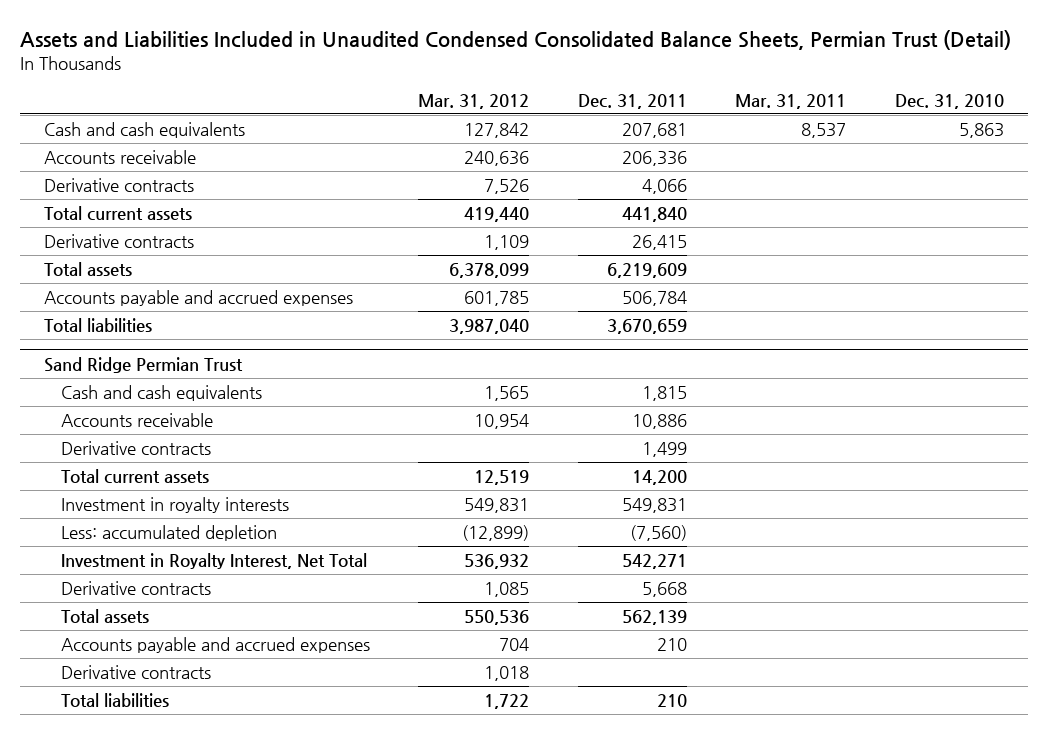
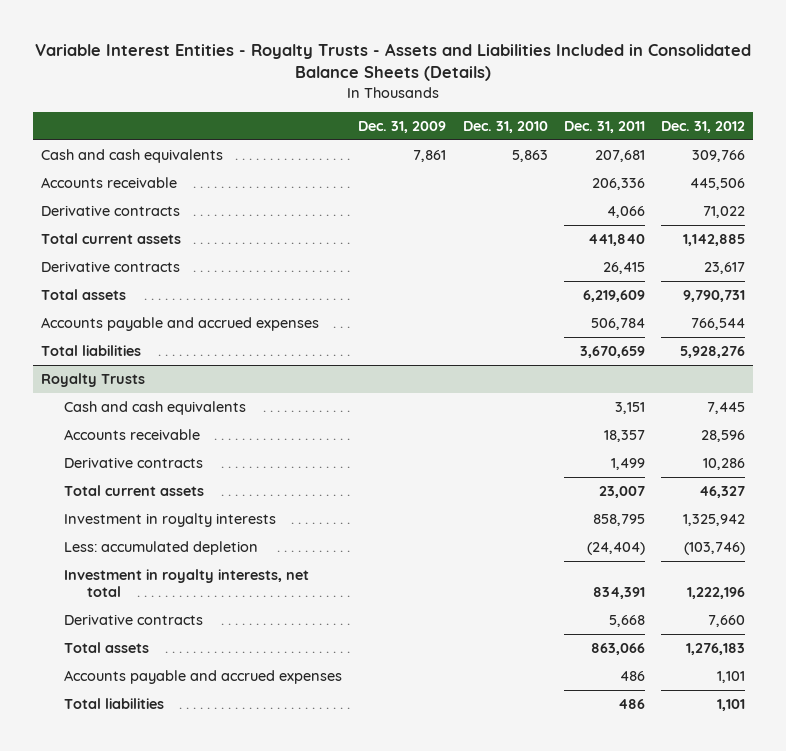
- Assets and Liabilities Included in Unaudited Condensed Consolidated Balance Sheets, Permian Trust (Detail)
+ Variable Interest Entities - Royalty Trusts - Assets and Liabilities Included in Consolidated Balance Sheets (Details)
- | Mar. 31, 2012 | Dec. 31, 2011 | Mar. 31, 2011 | Dec. 31, 2010
+ | Dec. 31, 2009 | Dec. 31, 2010 | Dec. 31, 2011 | Dec. 31, 2012
- Sand Ridge Permian Trust
- Cash and cash equivalents | 1,565 | 1,815 | |
- Accounts receivable | 10,954 | 10,886 | |
+ Royalty Trusts
+ Cash and cash equivalents | | | 3,151 | 7,445
+ Accounts receivable | | | 18,357 | 28,596
- Total current assets | 12,519 | 14,200 | |
- Investment in royalty interests | 549,831 | 549,831 | |
- Less: accumulated depletion | (12,899) | (7,560) | |
- Investment in Royalty Interest, Net Total | 536,932 | 542,271 | |
+ Total current assets | | | 23,007 | 46,327
+ Investment in royalty interests | | | 858,795 | 1,325,942
+ Less: accumulated depletion | | | (24,404) | (103,746)
+ Investment in royalty interests, net total | | | 834,391 | 1,222,196
- Total assets | 550,536 | 562,139 | |
- Accounts payable and accrued expenses | 704 | 210 | |
- Derivative contracts | 1,018 | | |
- Total liabilities | 1,722 | 210 | |
+ Total assets | | | 863,066 | 1,276,183
+ Accounts payable and accrued expenses | | | 486 | 1,101
+ Total liabilities | | | 486 | 1,101

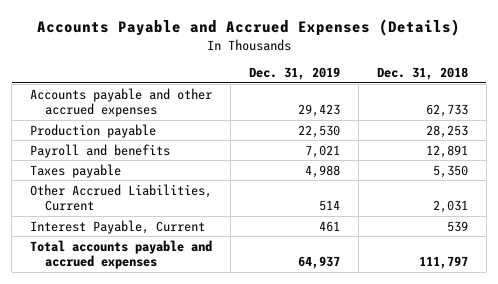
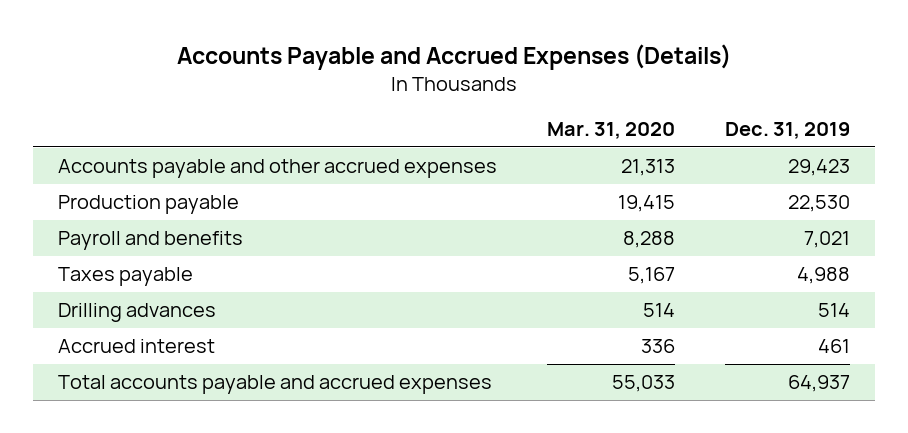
- | Dec. 31, 2019 | Dec. 31, 2018
+ | Mar. 31, 2020 | Dec. 31, 2019
- Other Accrued Liabilities, Current | 514 | 2,031
- Interest Payable, Current | 461 | 539
+ Drilling advances | 514 | 514
+ Accrued interest | 336 | 461

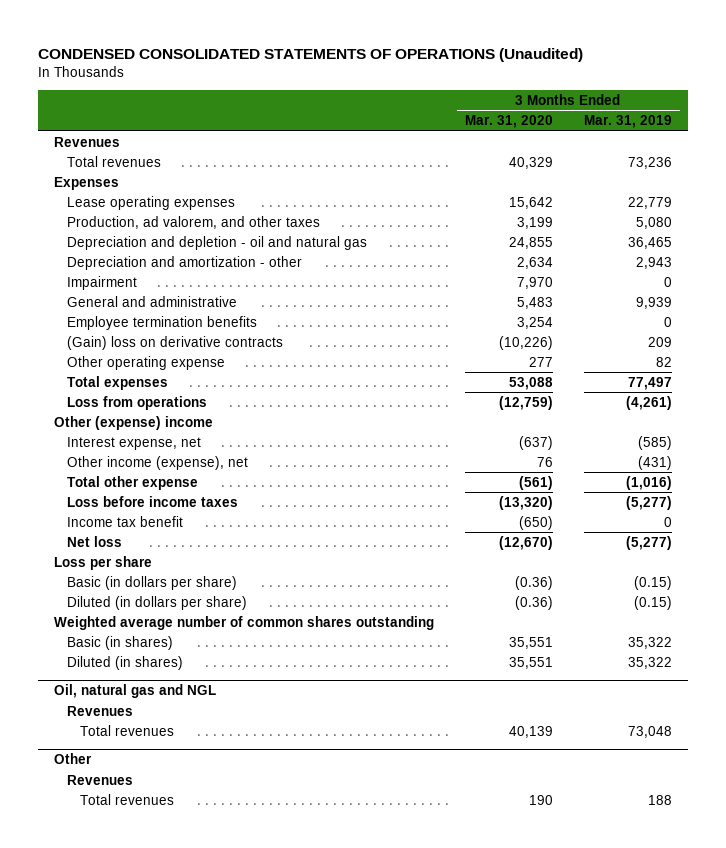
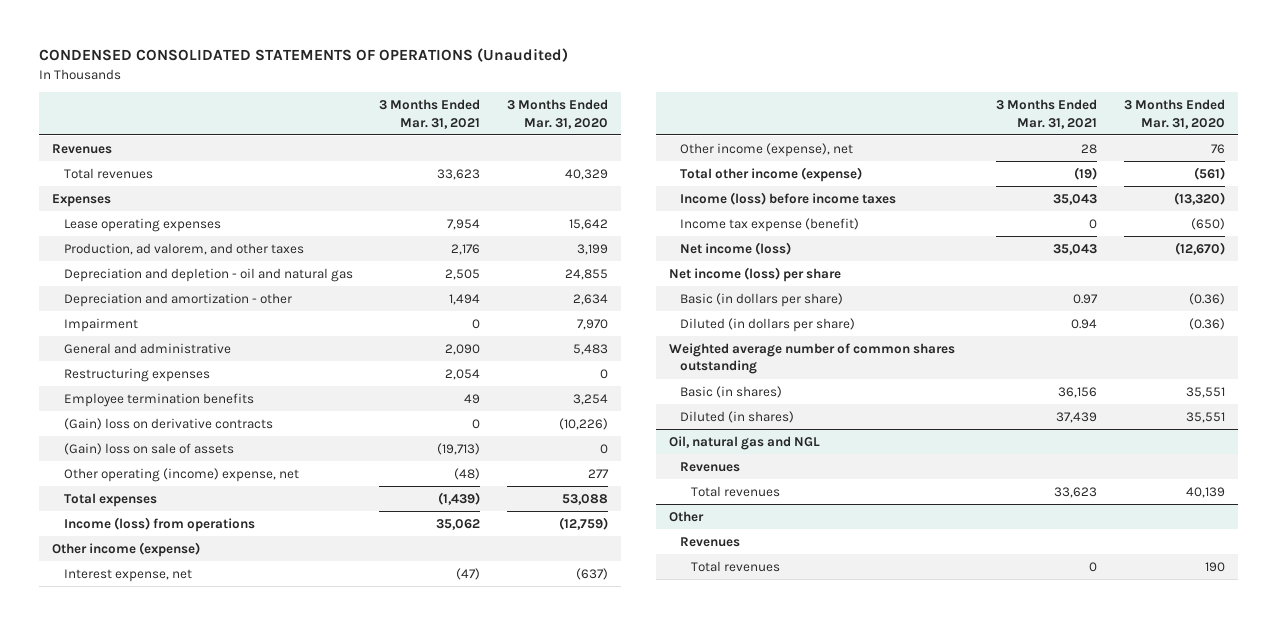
- | 3 Months Ended Mar. 31, 2020 | 3 Months Ended Mar. 31, 2019
+ | 3 Months Ended Mar. 31, 2021 | 3 Months Ended Mar. 31, 2020
+ Restructuring expenses | 2,054 | 0
- Other operating expense | 277 | 82
+ (Gain) loss on sale of assets | (19,713) | 0
+ Other operating (income) expense, net | (48) | 277
- Loss from operations | (12,759) | (4,261)
- Other (expense) income
+ Income (loss) from operations | 35,062 | (12,759)
+ Other income (expense)
- Total other expense | (561) | (1,016)
- Loss before income taxes | (13,320) | (5,277)
- Income tax benefit | (650) | 0
- Net loss | (12,670) | (5,277)
- Loss per share
+ Total other income (expense) | (19) | (561)
+ Income (loss) before income taxes | 35,043 | (13,320)
+ Income tax expense (benefit) | 0 | (650)
+ Net income (loss) | 35,043 | (12,670)
+ Net income (loss) per share

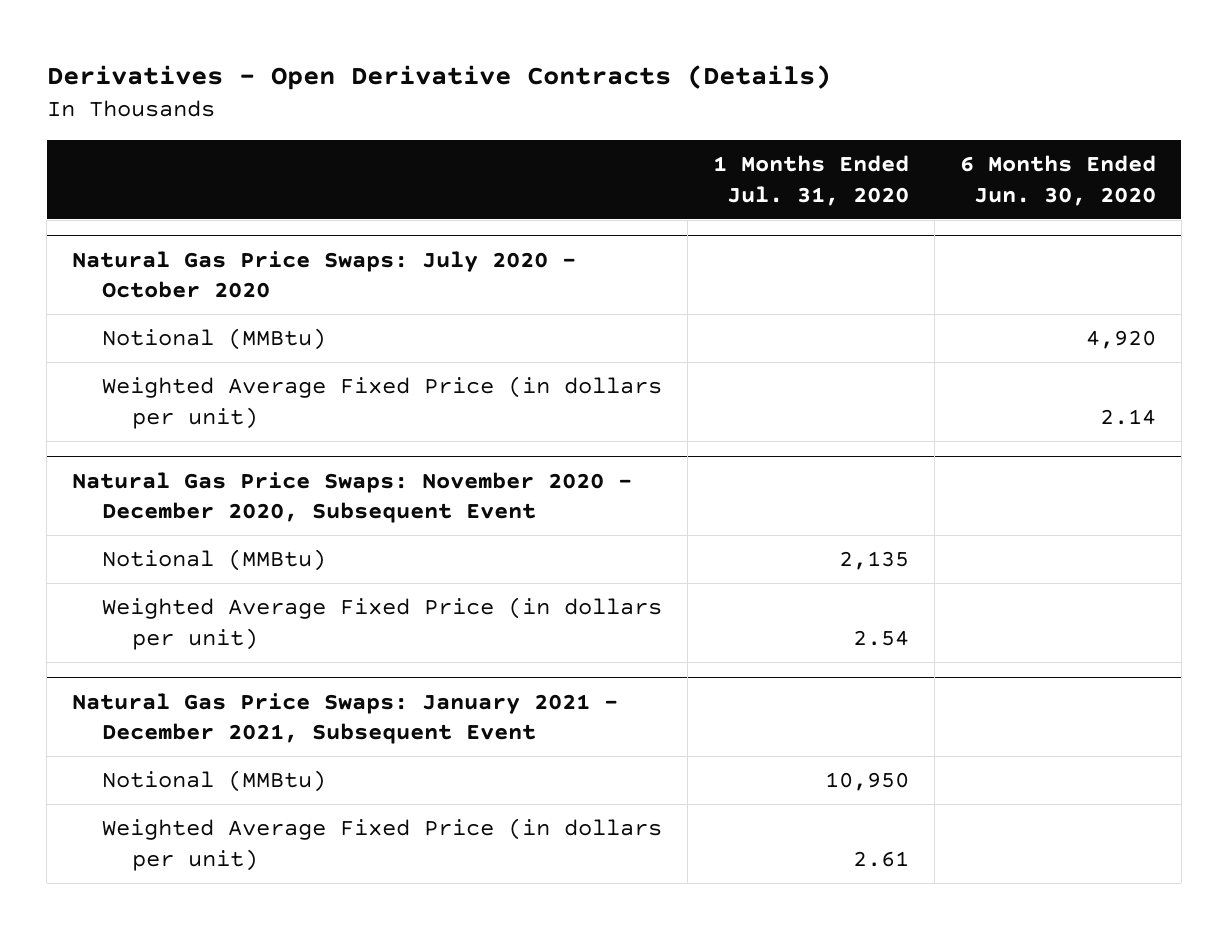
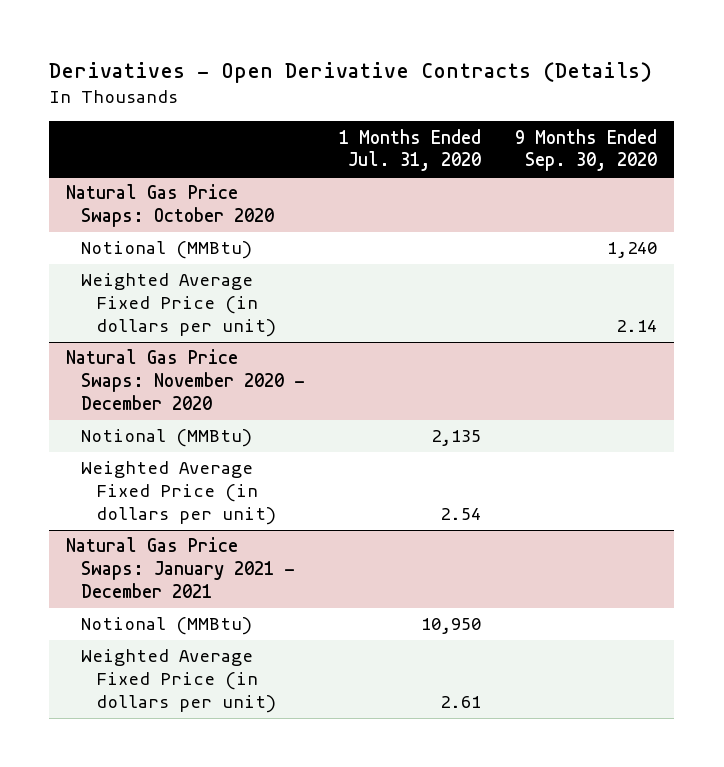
- | 1 Months Ended Jul. 31, 2020 | 6 Months Ended Jun. 30, 2020
+ | 1 Months Ended Jul. 31, 2020 | 9 Months Ended Sep. 30, 2020
- Natural Gas Price Swaps: July 2020 - October 2020
+ Natural Gas Price Swaps: October 2020
- Natural Gas Price Swaps: November 2020 - December 2020, Subsequent Event
+ Natural Gas Price Swaps: November 2020 - December 2020
- Natural Gas Price Swaps: January 2021 - December 2021, Subsequent Event
+ Natural Gas Price Swaps: January 2021 - December 2021

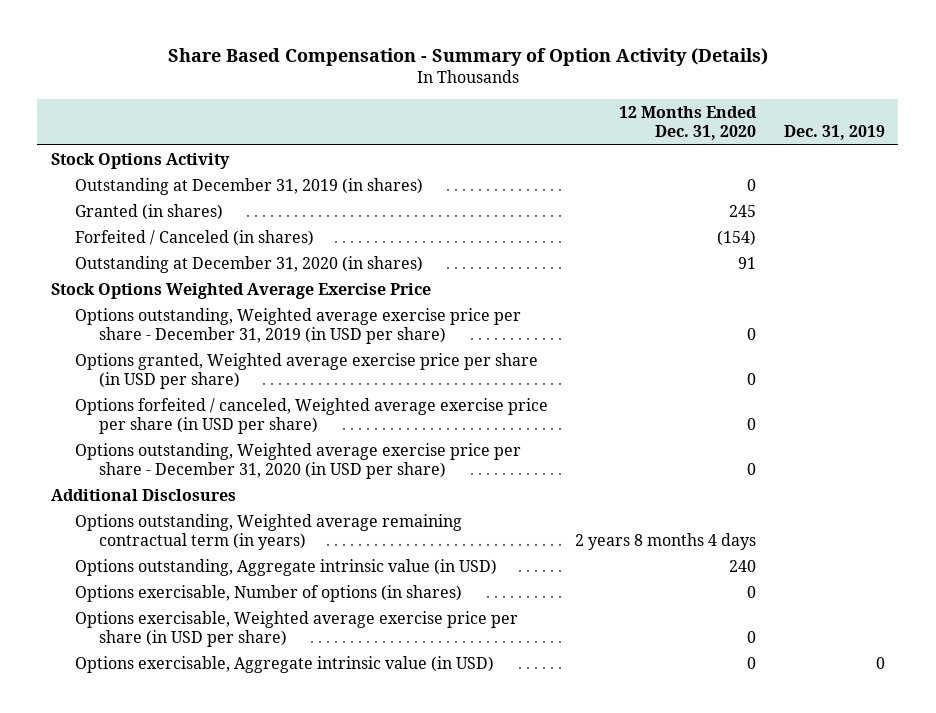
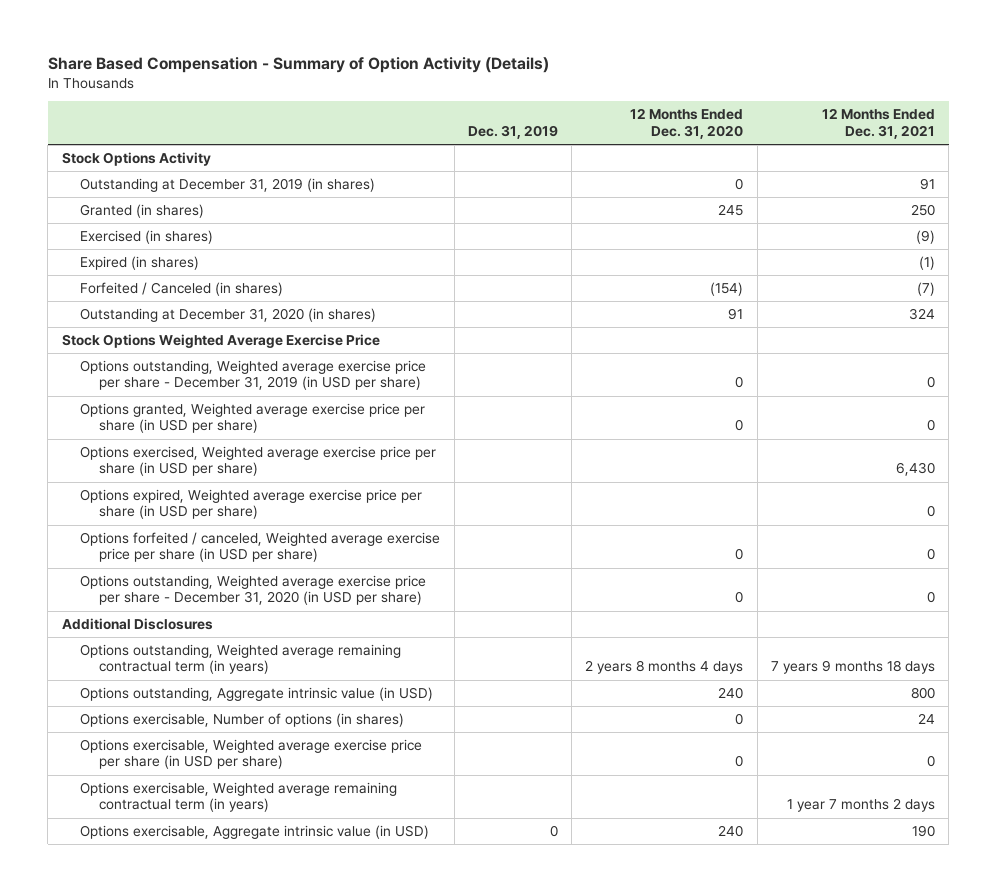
- | 12 Months Ended Dec. 31, 2020 | Dec. 31, 2019
+ | Dec. 31, 2019 | 12 Months Ended Dec. 31, 2020 | 12 Months Ended Dec. 31, 2021
+ Exercised (in shares) | | | (9)
+ Expired (in shares) | | | (1)
+ Options exercised, Weighted average exercise price per share (in USD per share) | | | 6,430
+ Options expired, Weighted average exercise price per share (in USD per share) | | | 0
- Options exercisable, Aggregate intrinsic value (in USD) | 0 | 0
+ Options exercisable, Weighted average remaining contractual term (in years) | | | 1 year 7 months 2 days
+ Options exercisable, Aggregate intrinsic value (in USD) | 0 | 240 | 190

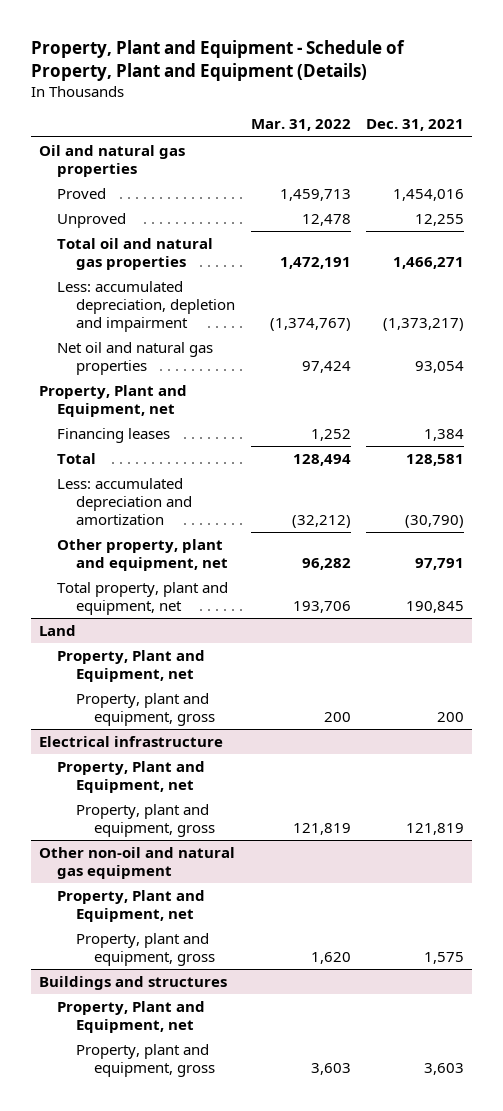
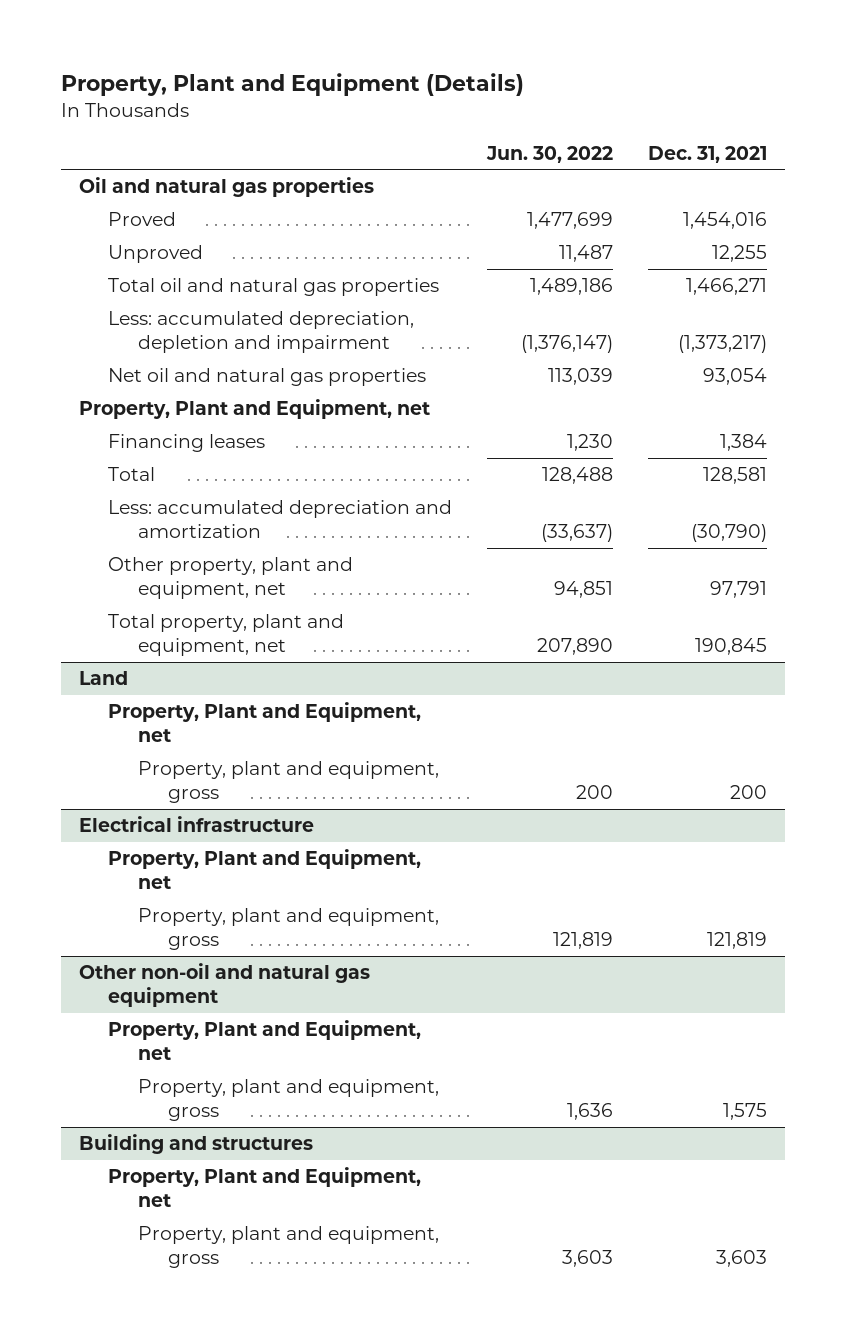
- Property, Plant and Equipment - Schedule of Property, Plant and Equipment (Details)
+ Property, Plant and Equipment (Details)
- | Mar. 31, 2022 | Dec. 31, 2021
+ | Jun. 30, 2022 | Dec. 31, 2021
- Buildings and structures
+ Building and structures

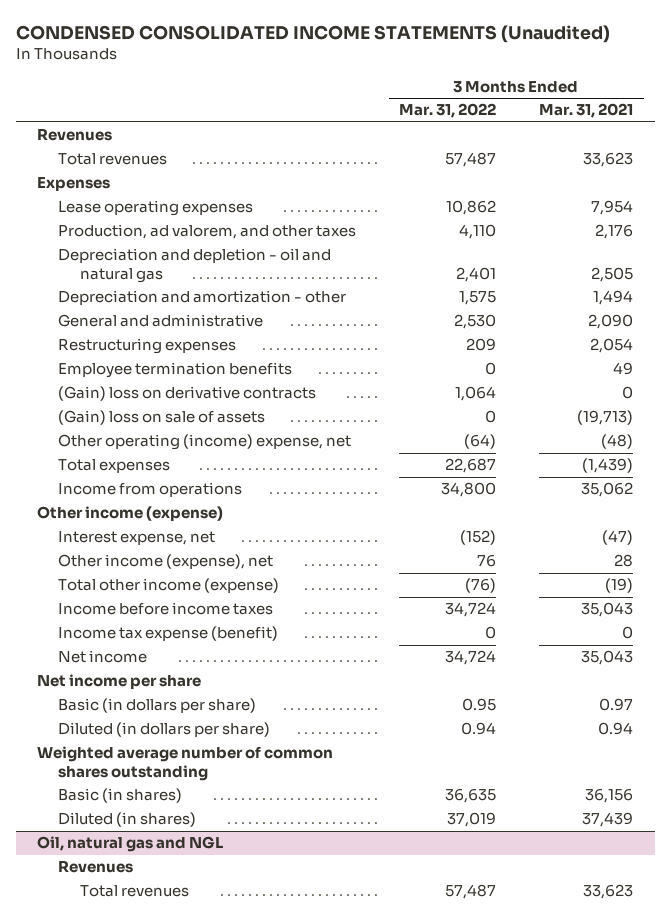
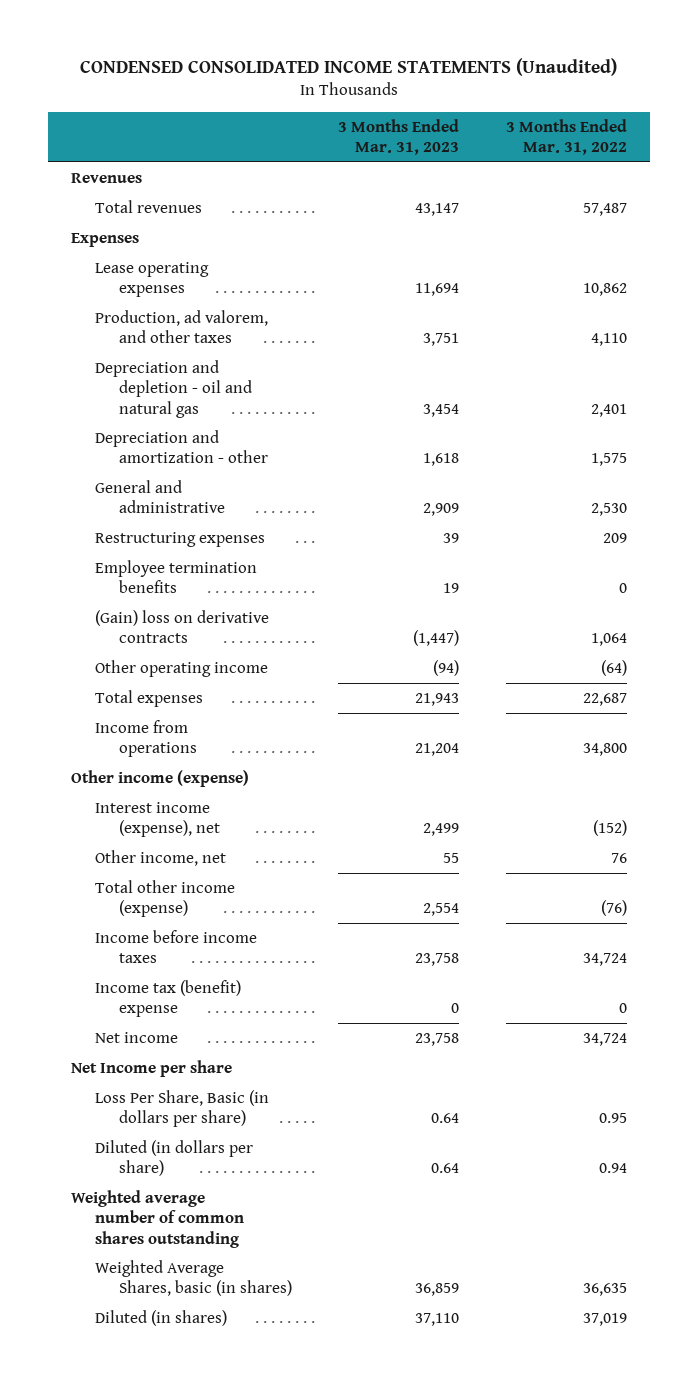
- | 3 Months Ended Mar. 31, 2022 | 3 Months Ended Mar. 31, 2021
+ | 3 Months Ended Mar. 31, 2023 | 3 Months Ended Mar. 31, 2022
- (Gain) loss on sale of assets | 0 | (19,713)
- Other operating (income) expense, net | (64) | (48)
+ Other operating income | (94) | (64)
- Interest expense, net | (152) | (47)
- Other income (expense), net | 76 | 28
+ Interest income (expense), net | 2,499 | (152)
+ Other income, net | 55 | 76
- Income tax expense (benefit) | 0 | 0
+ Income tax (benefit) expense | 0 | 0
- Net income per share
- Basic (in dollars per share) | 0.95 | 0.97
+ Net Income per share
+ Loss Per Share, Basic (in dollars per share) | 0.64 | 0.95
- Basic (in shares) | 36,635 | 36,156
+ Weighted Average Shares, basic (in shares) | 36,859 | 36,635
- Oil, natural gas and NGL
- Revenues
- Total revenues | 57,487 | 33,623

